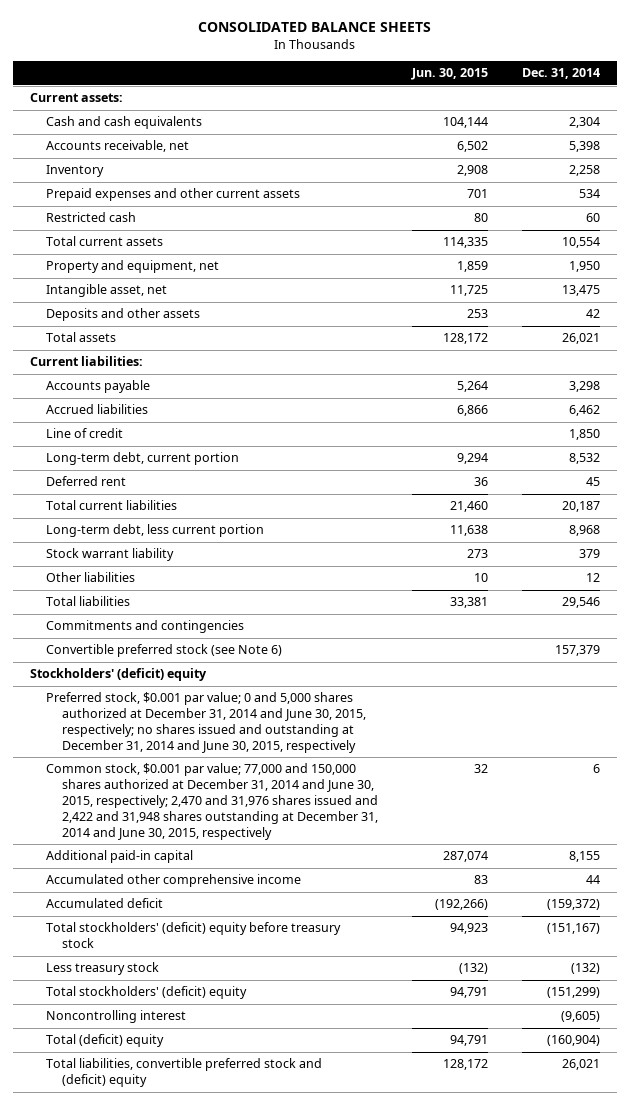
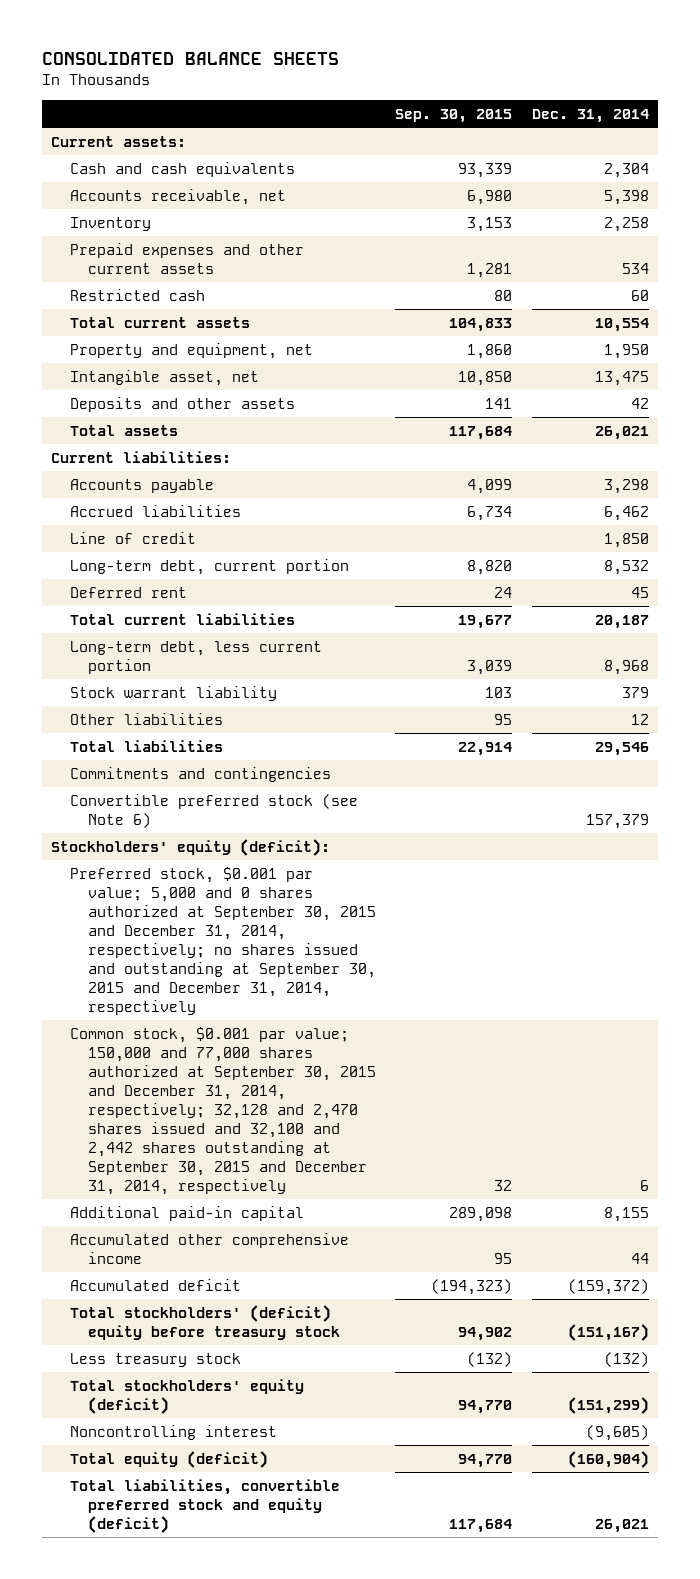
- | Jun. 30, 2015 | Dec. 31, 2014
+ | Sep. 30, 2015 | Dec. 31, 2014
- Stockholders' (deficit) equity
- Preferred stock, $0.001 par value; 0 and 5,000 shares authorized at December 31, 2014 and June 30, 2015, respectively; no shares issued and outstanding at December 31, 2014 and June 30, 2015, respectively
- Common stock, $0.001 par value; 77,000 and 150,000 shares authorized at December 31, 2014 and June 30, 2015, respectively; 2,470 and 31,976 shares issued and 2,422 and 31,948 shares outstanding at December 31, 2014 and June 30, 2015, respectively | 32 | 6
+ Stockholders' equity (deficit):
+ Preferred stock, $0.001 par value; 5,000 and 0 shares authorized at September 30, 2015 and December 31, 2014, respectively; no shares issued and outstanding at September 30, 2015 and December 31, 2014, respectively
+ Common stock, $0.001 par value; 150,000 and 77,000 shares authorized at September 30, 2015 and December 31, 2014, respectively; 32,128 and 2,470 shares issued and 32,100 and 2,442 shares outstanding at September 30, 2015 and December 31, 2014, respectively | 32 | 6
- Total stockholders' (deficit) equity | 94,791 | (151,299)
+ Total stockholders' equity (deficit) | 94,770 | (151,299)
- Total (deficit) equity | 94,791 | (160,904)
- Total liabilities, convertible preferred stock and (deficit) equity | 128,172 | 26,021
+ Total equity (deficit) | 94,770 | (160,904)
+ Total liabilities, convertible preferred stock and equity (deficit) | 117,684 | 26,021

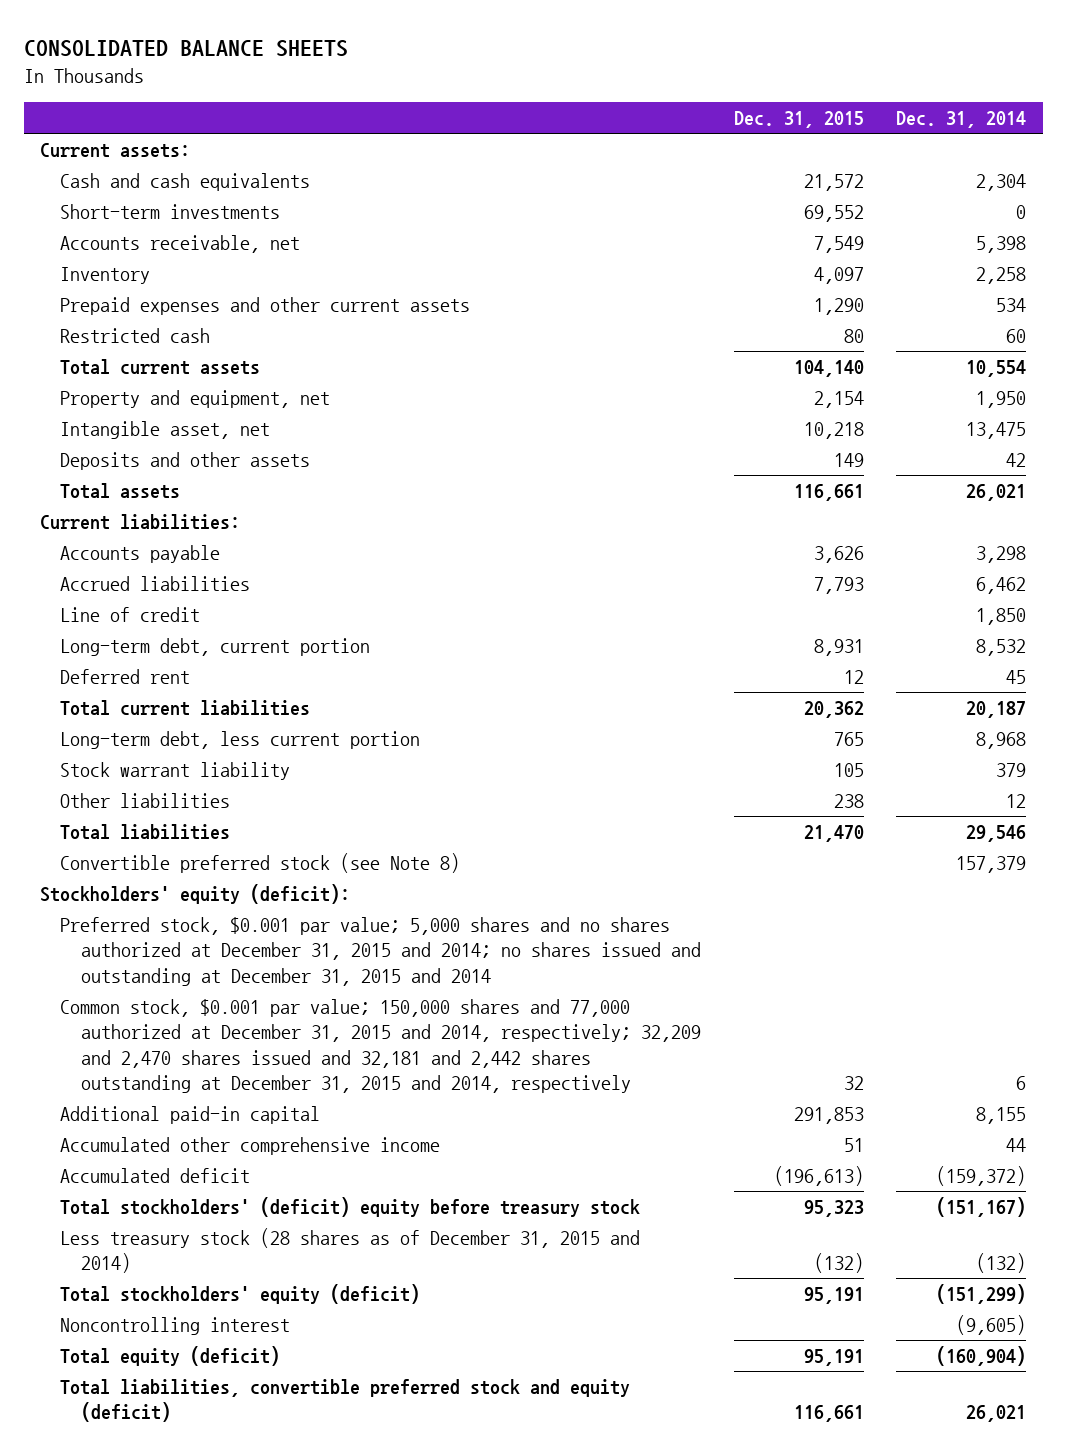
- | Sep. 30, 2015 | Dec. 31, 2014
+ | Dec. 31, 2015 | Dec. 31, 2014
+ Short-term investments | 69,552 | 0
- Commitments and contingencies
- Convertible preferred stock (see Note 6) | | 157,379
+ Convertible preferred stock (see Note 8) | | 157,379
- Preferred stock, $0.001 par value; 5,000 and 0 shares authorized at September 30, 2015 and December 31, 2014, respectively; no shares issued and outstanding at September 30, 2015 and December 31, 2014, respectively
- Common stock, $0.001 par value; 150,000 and 77,000 shares authorized at September 30, 2015 and December 31, 2014, respectively; 32,128 and 2,470 shares issued and 32,100 and 2,442 shares outstanding at September 30, 2015 and December 31, 2014, respectively | 32 | 6
+ Preferred stock, $0.001 par value; 5,000 shares and no shares authorized at December 31, 2015 and 2014; no shares issued and outstanding at December 31, 2015 and 2014
+ Common stock, $0.001 par value; 150,000 shares and 77,000 authorized at December 31, 2015 and 2014, respectively; 32,209 and 2,470 shares issued and 32,181 and 2,442 shares outstanding at December 31, 2015 and 2014, respectively | 32 | 6
- Less treasury stock | (132) | (132)
+ Less treasury stock (28 shares as of December 31, 2015 and 2014) | (132) | (132)

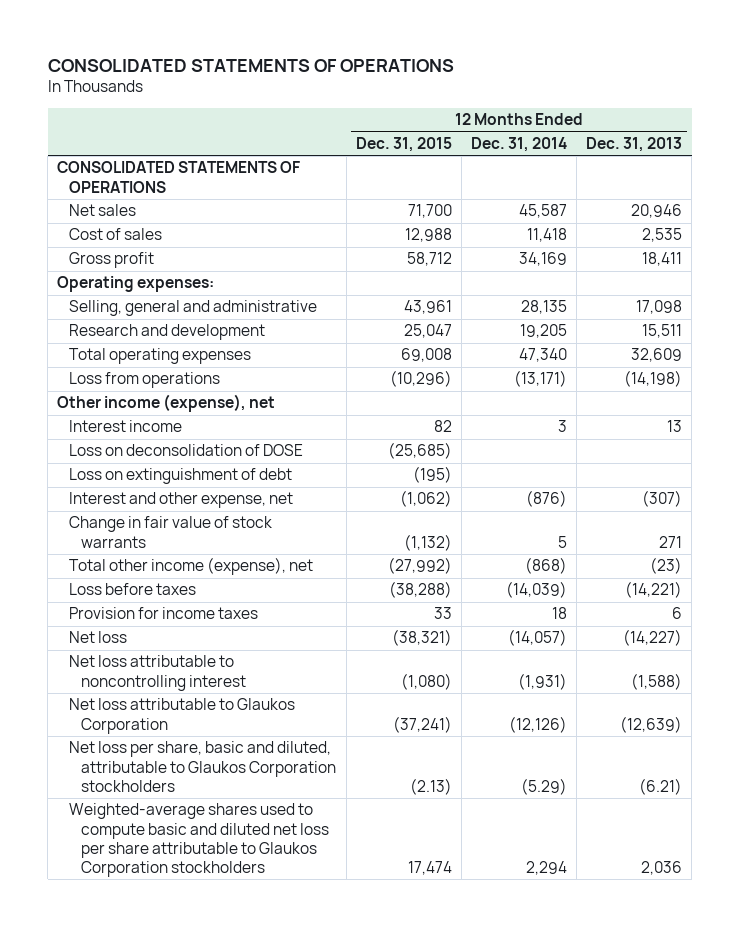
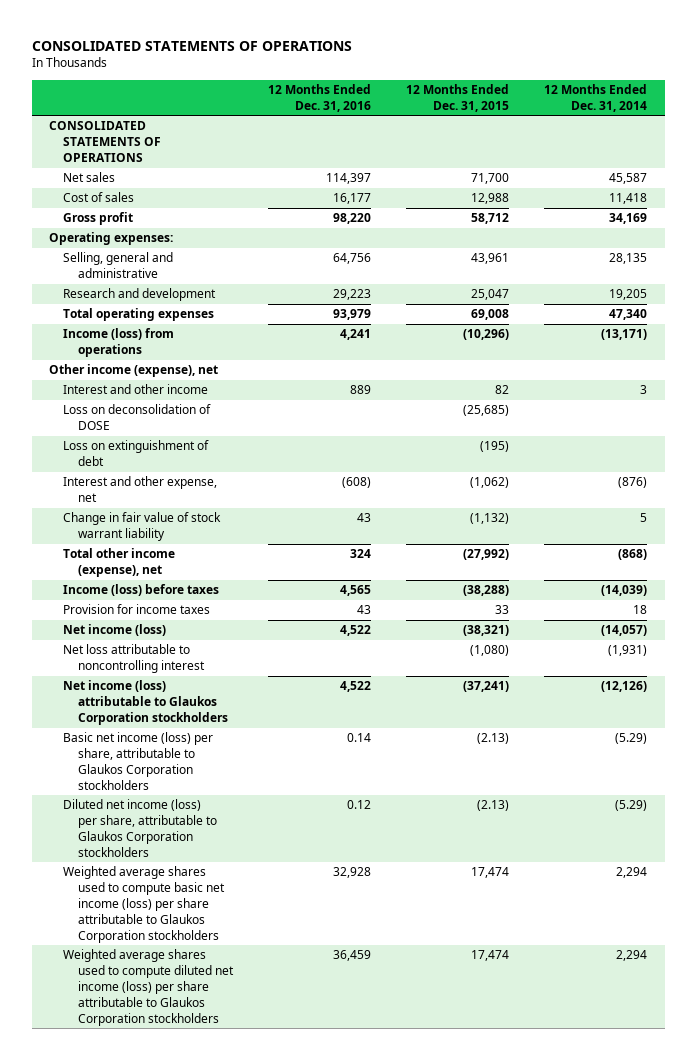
- | 12 Months Ended Dec. 31, 2015 | 12 Months Ended Dec. 31, 2014 | 12 Months Ended Dec. 31, 2013
+ | 12 Months Ended Dec. 31, 2016 | 12 Months Ended Dec. 31, 2015 | 12 Months Ended Dec. 31, 2014
- Loss from operations | (10,296) | (13,171) | (14,198)
+ Income (loss) from operations | 4,241 | (10,296) | (13,171)
- Interest income | 82 | 3 | 13
+ Interest and other income | 889 | 82 | 3
- Change in fair value of stock warrants | (1,132) | 5 | 271
+ Change in fair value of stock warrant liability | 43 | (1,132) | 5
- Loss before taxes | (38,288) | (14,039) | (14,221)
+ Income (loss) before taxes | 4,565 | (38,288) | (14,039)
- Net loss | (38,321) | (14,057) | (14,227)
+ Net income (loss) | 4,522 | (38,321) | (14,057)
- Net loss attributable to Glaukos Corporation | (37,241) | (12,126) | (12,639)
- Net loss per share, basic and diluted, attributable to Glaukos Corporation stockholders | (2.13) | (5.29) | (6.21)
- Weighted-average shares used to compute basic and diluted net loss per share attributable to Glaukos Corporation stockholders | 17,474 | 2,294 | 2,036
+ Net income (loss) attributable to Glaukos Corporation stockholders | 4,522 | (37,241) | (12,126)
+ Basic net income (loss) per share, attributable to Glaukos Corporation stockholders | 0.14 | (2.13) | (5.29)
+ Diluted net income (loss) per share, attributable to Glaukos Corporation stockholders | 0.12 | (2.13) | (5.29)
+ Weighted average shares used to compute basic net income (loss) per share attributable to Glaukos Corporation stockholders | 32,928 | 17,474 | 2,294
+ Weighted average shares used to compute diluted net income (loss) per share attributable to Glaukos Corporation stockholders | 36,459 | 17,474 | 2,294

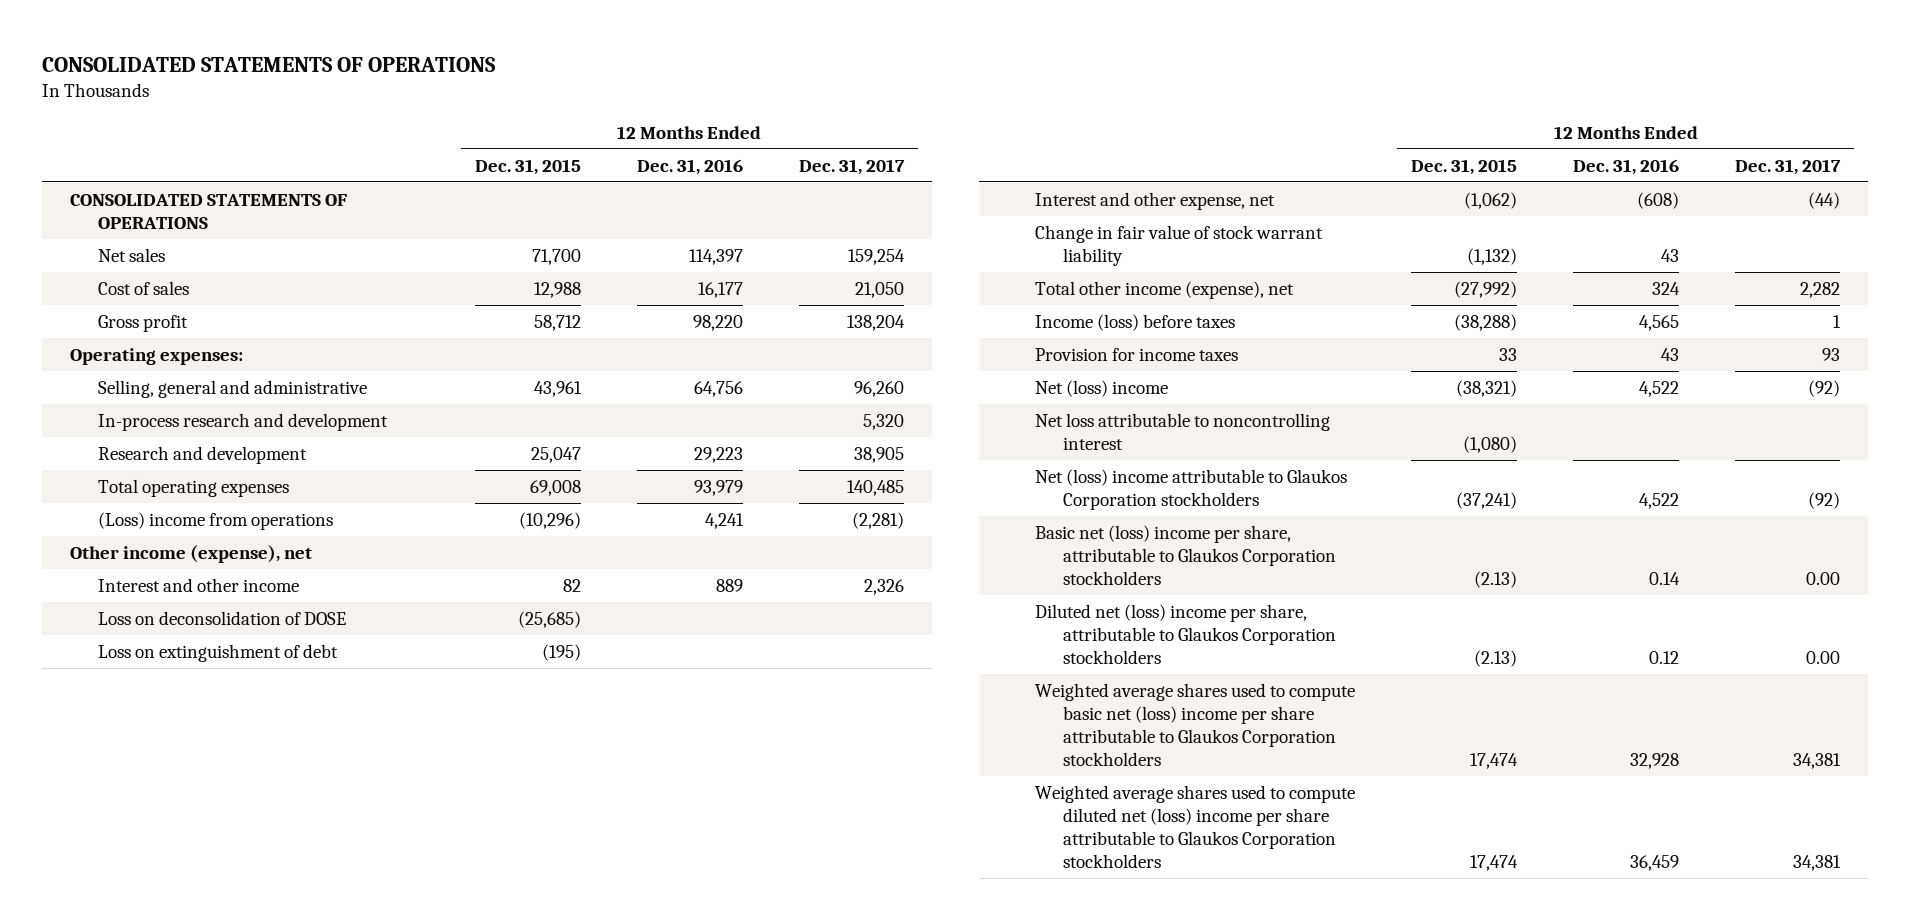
- | 12 Months Ended Dec. 31, 2016 | 12 Months Ended Dec. 31, 2015 | 12 Months Ended Dec. 31, 2014
+ | 12 Months Ended Dec. 31, 2015 | 12 Months Ended Dec. 31, 2016 | 12 Months Ended Dec. 31, 2017
+ In-process research and development | | | 5,320
- Income (loss) from operations | 4,241 | (10,296) | (13,171)
+ (Loss) income from operations | (10,296) | 4,241 | (2,281)
- Net income (loss) | 4,522 | (38,321) | (14,057)
+ Net (loss) income | (38,321) | 4,522 | (92)
- Net income (loss) attributable to Glaukos Corporation stockholders | 4,522 | (37,241) | (12,126)
- Basic net income (loss) per share, attributable to Glaukos Corporation stockholders | 0.14 | (2.13) | (5.29)
- Diluted net income (loss) per share, attributable to Glaukos Corporation stockholders | 0.12 | (2.13) | (5.29)
- Weighted average shares used to compute basic net income (loss) per share attributable to Glaukos Corporation stockholders | 32,928 | 17,474 | 2,294
- Weighted average shares used to compute diluted net income (loss) per share attributable to Glaukos Corporation stockholders | 36,459 | 17,474 | 2,294
+ Net (loss) income attributable to Glaukos Corporation stockholders | (37,241) | 4,522 | (92)
+ Basic net (loss) income per share, attributable to Glaukos Corporation stockholders | (2.13) | 0.14 | 0.00
+ Diluted net (loss) income per share, attributable to Glaukos Corporation stockholders | (2.13) | 0.12 | 0.00
+ Weighted average shares used to compute basic net (loss) income per share attributable to Glaukos Corporation stockholders | 17,474 | 32,928 | 34,381
+ Weighted average shares used to compute diluted net (loss) income per share attributable to Glaukos Corporation stockholders | 17,474 | 36,459 | 34,381

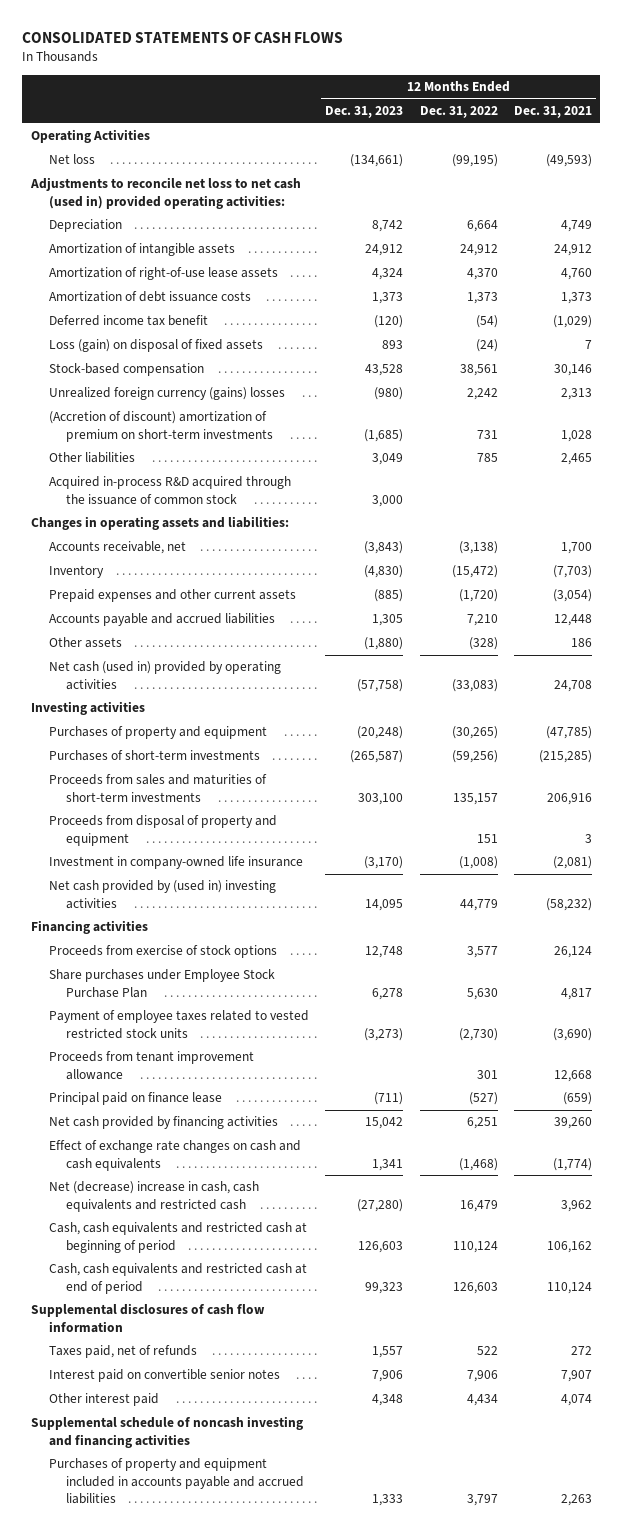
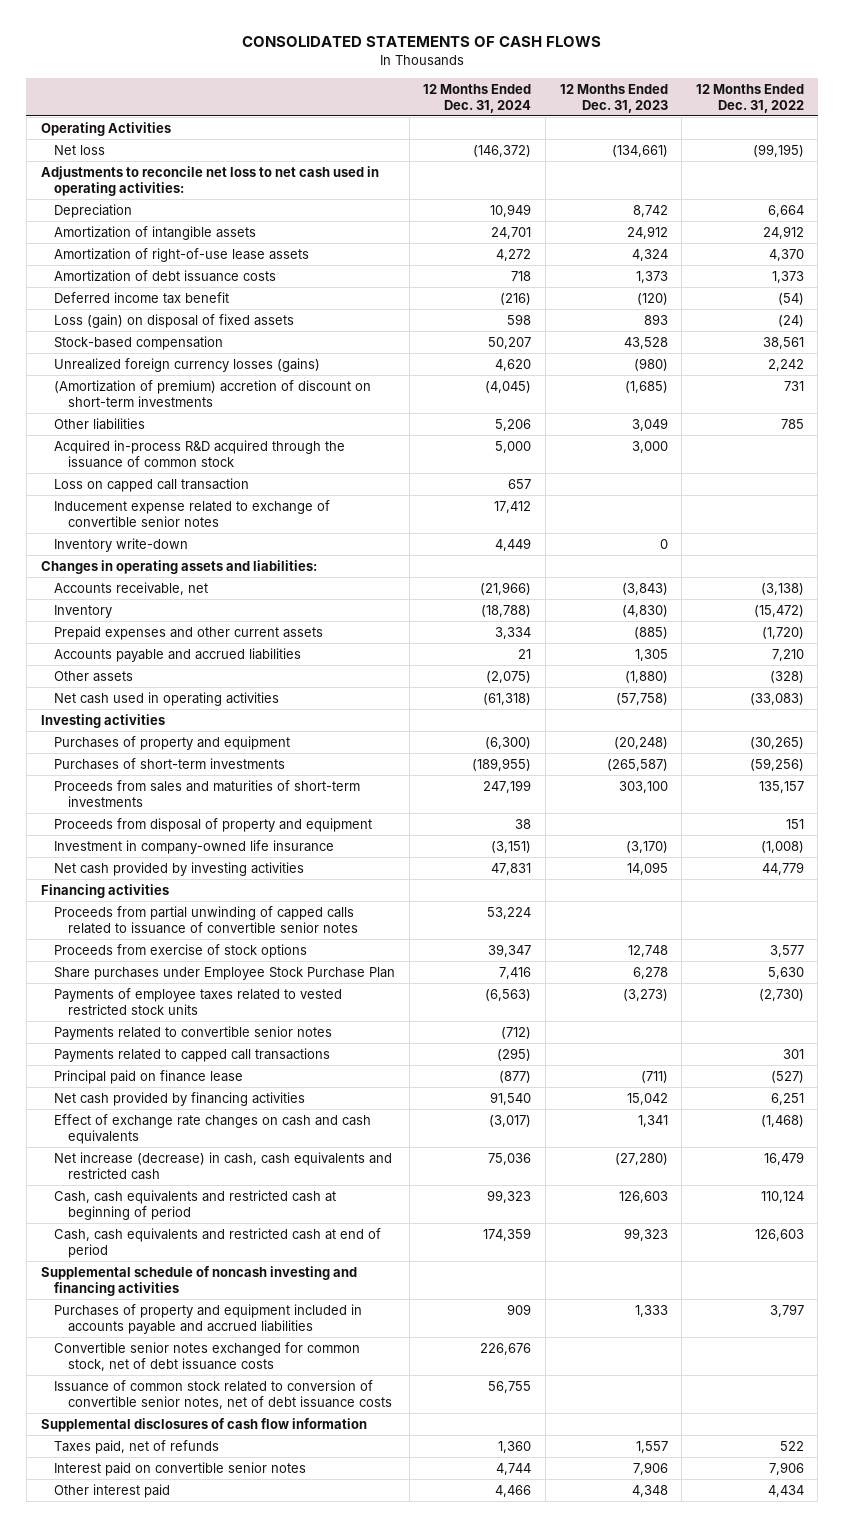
- | 12 Months Ended Dec. 31, 2023 | 12 Months Ended Dec. 31, 2022 | 12 Months Ended Dec. 31, 2021
+ | 12 Months Ended Dec. 31, 2024 | 12 Months Ended Dec. 31, 2023 | 12 Months Ended Dec. 31, 2022
- Adjustments to reconcile net loss to net cash (used in) provided operating activities:
+ Adjustments to reconcile net loss to net cash used in operating activities:
- Unrealized foreign currency (gains) losses | (980) | 2,242 | 2,313
- (Accretion of discount) amortization of premium on short-term investments | (1,685) | 731 | 1,028
+ Unrealized foreign currency losses (gains) | 4,620 | (980) | 2,242
+ (Amortization of premium) accretion of discount on short-term investments | (4,045) | (1,685) | 731
+ Loss on capped call transaction | 657 | |
+ Inducement expense related to exchange of convertible senior notes | 17,412 | |
+ Inventory write-down | 4,449 | 0 |
- Net cash (used in) provided by operating activities | (57,758) | (33,083) | 24,708
+ Net cash used in operating activities | (61,318) | (57,758) | (33,083)
- Net cash provided by (used in) investing activities | 14,095 | 44,779 | (58,232)
+ Net cash provided by investing activities | 47,831 | 14,095 | 44,779
+ Proceeds from partial unwinding of capped calls related to issuance of convertible senior notes | 53,224 | |
- Payment of employee taxes related to vested restricted stock units | (3,273) | (2,730) | (3,690)
- Proceeds from tenant improvement allowance | | 301 | 12,668
+ Payments of employee taxes related to vested restricted stock units | (6,563) | (3,273) | (2,730)
+ Payments related to convertible senior notes | (712) | |
+ Payments related to capped call transactions | (295) | | 301
- Net (decrease) increase in cash, cash equivalents and restricted cash | (27,280) | 16,479 | 3,962
+ Net increase (decrease) in cash, cash equivalents and restricted cash | 75,036 | (27,280) | 16,479
moved up: Supplemental schedule of noncash investing and financing activities
moved up: Purchases of property and equipment included in accounts payable and accrued liabilities | 909 | 1,333 | 3,797
+ Convertible senior notes exchanged for common stock, net of debt issuance costs | 226,676 | |
+ Issuance of common stock related to conversion of convertible senior notes, net of debt issuance costs | 56,755 | |

